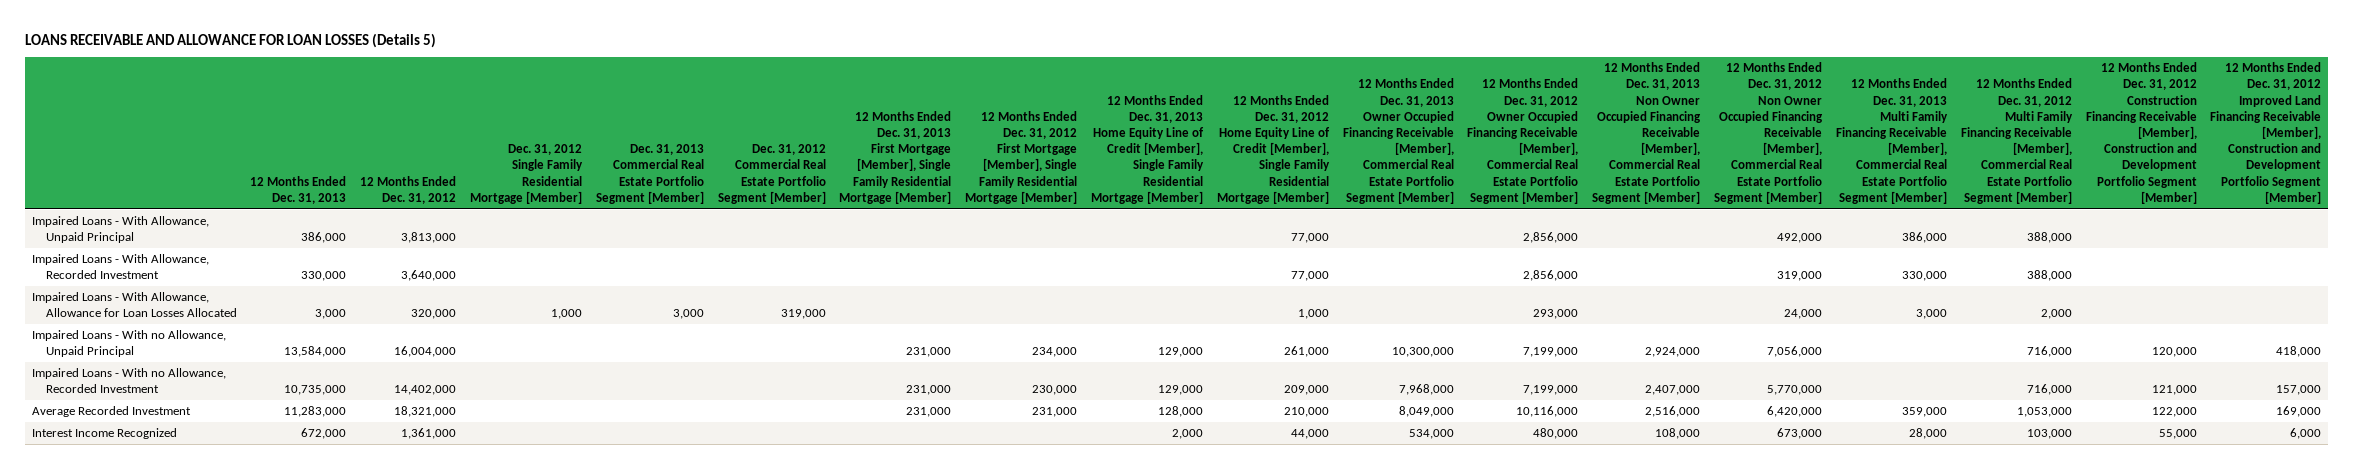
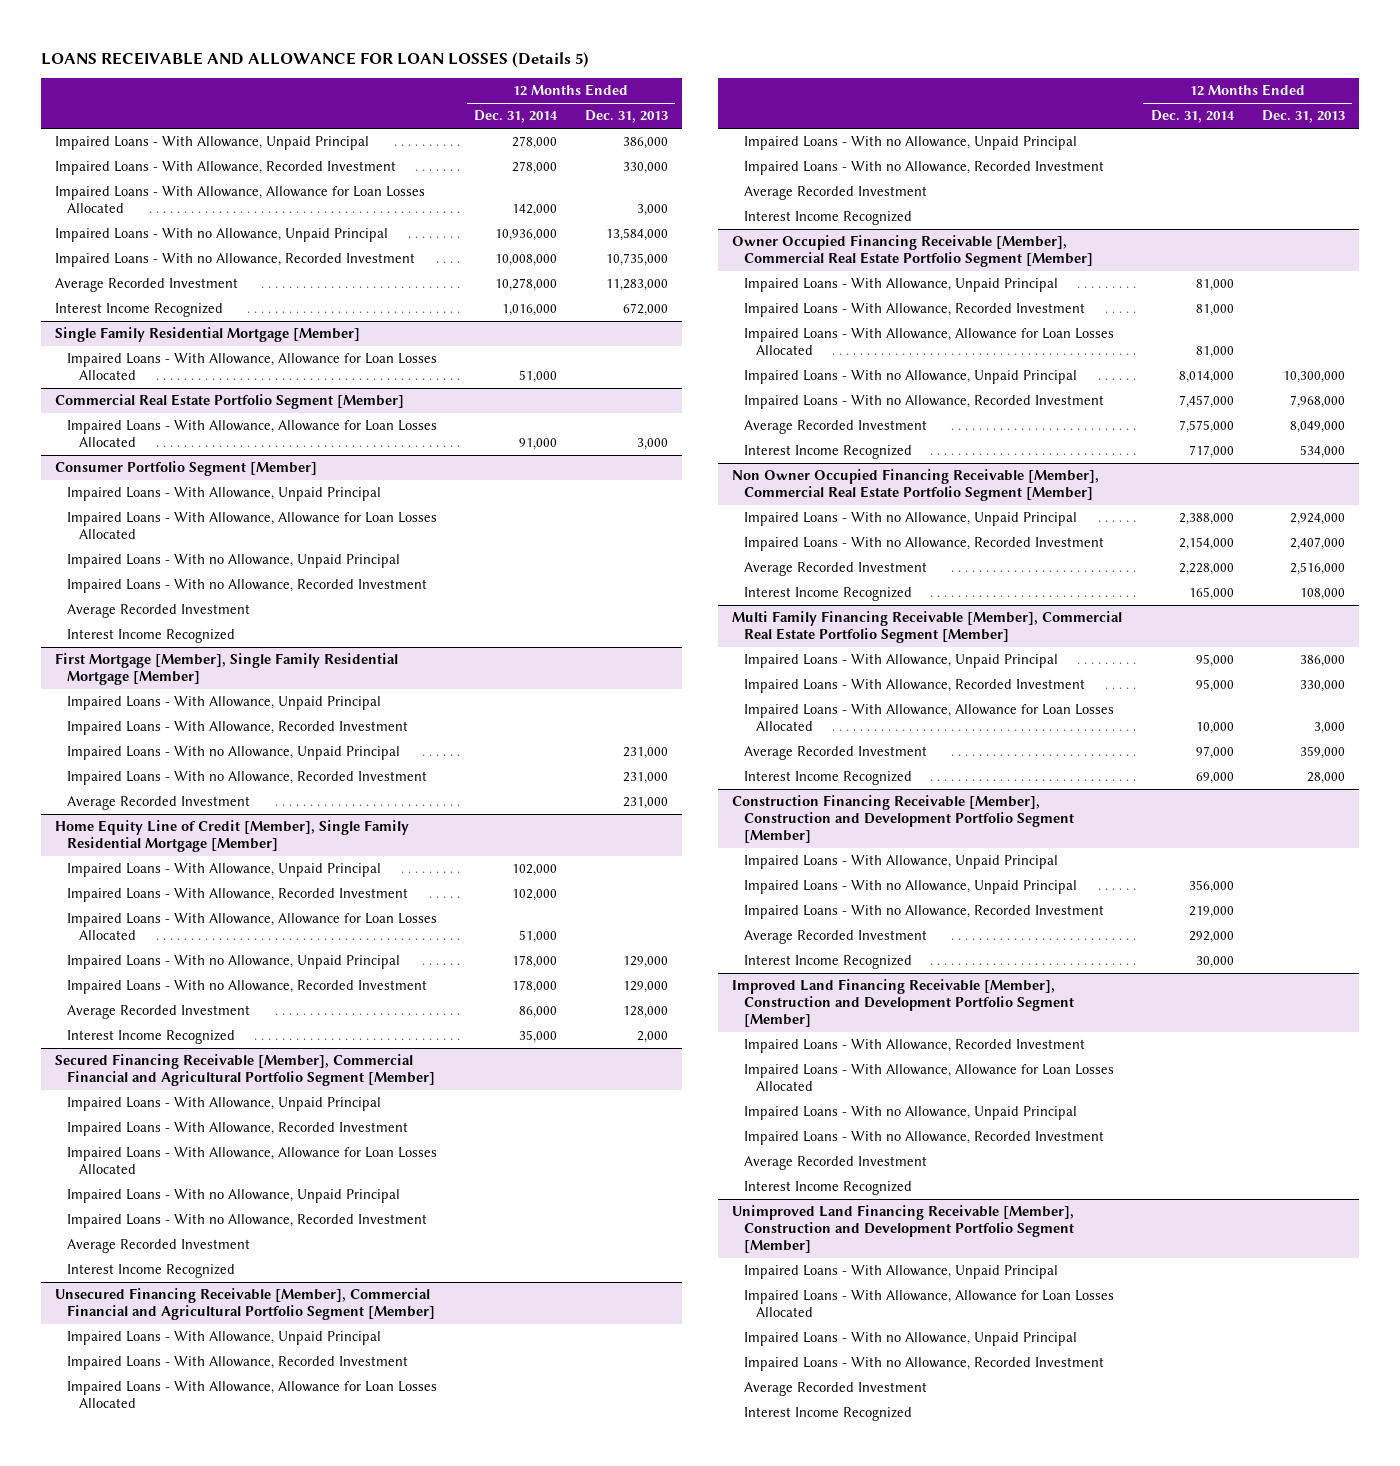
- | 12 Months Ended Dec. 31, 2013 | 12 Months Ended Dec. 31, 2012 | Dec. 31, 2012 Single Family Residential Mortgage [Member] | Dec. 31, 2013 Commercial Real Estate Portfolio Segment [Member] | Dec. 31, 2012 Commercial Real Estate Portfolio Segment [Member] | 12 Months Ended Dec. 31, 2013 First Mortgage [Member], Single Family Residential Mortgage [Member] | 12 Months Ended Dec. 31, 2012 First Mortgage [Member], Single Family Residential Mortgage [Member] | 12 Months Ended Dec. 31, 2013 Home Equity Line of Credit [Member], Single Family Residential Mortgage [Member] | 12 Months Ended Dec. 31, 2012 Home Equity Line of Credit [Member], Single Family Residential Mortgage [Member] | 12 Months Ended Dec. 31, 2013 Owner Occupied Financing Receivable [Member], Commercial Real Estate Portfolio Segment [Member] | 12 Months Ended Dec. 31, 2012 Owner Occupied Financing Receivable [Member], Commercial Real Estate Portfolio Segment [Member] | 12 Months Ended Dec. 31, 2013 Non Owner Occupied Financing Receivable [Member], Commercial Real Estate Portfolio Segment [Member] | 12 Months Ended Dec. 31, 2012 Non Owner Occupied Financing Receivable [Member], Commercial Real Estate Portfolio Segment [Member] | 12 Months Ended Dec. 31, 2013 Multi Family Financing Receivable [Member], Commercial Real Estate Portfolio Segment [Member] | 12 Months Ended Dec. 31, 2012 Multi Family Financing Receivable [Member], Commercial Real Estate Portfolio Segment [Member] | 12 Months Ended Dec. 31, 2012 Construction Financing Receivable [Member], Construction and Development Portfolio Segment [Member] | 12 Months Ended Dec. 31, 2012 Improved Land Financing Receivable [Member], Construction and Development Portfolio Segment [Member]
+ | 12 Months Ended Dec. 31, 2014 | 12 Months Ended Dec. 31, 2013
+ Single Family Residential Mortgage [Member]
+ Impaired Loans - With Allowance, Allowance for Loan Losses Allocated | 51,000 |
+ Commercial Real Estate Portfolio Segment [Member]
+ Impaired Loans - With Allowance, Allowance for Loan Losses Allocated | 91,000 | 3,000
+ Consumer Portfolio Segment [Member]
+ Impaired Loans - With Allowance, Unpaid Principal
+ Impaired Loans - With Allowance, Allowance for Loan Losses Allocated
+ Impaired Loans - With no Allowance, Unpaid Principal
+ Impaired Loans - With no Allowance, Recorded Investment
+ Average Recorded Investment
+ Interest Income Recognized
+ First Mortgage [Member], Single Family Residential Mortgage [Member]
+ Impaired Loans - With Allowance, Unpaid Principal
+ Impaired Loans - With Allowance, Recorded Investment
+ Impaired Loans - With no Allowance, Unpaid Principal | | 231,000
+ Impaired Loans - With no Allowance, Recorded Investment | | 231,000
+ Average Recorded Investment | | 231,000
+ Home Equity Line of Credit [Member], Single Family Residential Mortgage [Member]
+ Impaired Loans - With Allowance, Unpaid Principal | 102,000 |
+ Impaired Loans - With Allowance, Recorded Investment | 102,000 |
+ Impaired Loans - With Allowance, Allowance for Loan Losses Allocated | 51,000 |
+ Impaired Loans - With no Allowance, Unpaid Principal | 178,000 | 129,000
+ Impaired Loans - With no Allowance, Recorded Investment | 178,000 | 129,000
+ Average Recorded Investment | 86,000 | 128,000
+ Interest Income Recognized | 35,000 | 2,000
+ Secured Financing Receivable [Member], Commercial Financial and Agricultural Portfolio Segment [Member]
+ Impaired Loans - With Allowance, Unpaid Principal
+ Impaired Loans - With Allowance, Recorded Investment
+ Impaired Loans - With Allowance, Allowance for Loan Losses Allocated
+ Impaired Loans - With no Allowance, Unpaid Principal
+ Impaired Loans - With no Allowance, Recorded Investment
+ Average Recorded Investment
+ Interest Income Recognized
+ Unsecured Financing Receivable [Member], Commercial Financial and Agricultural Portfolio Segment [Member]
+ Impaired Loans - With Allowance, Unpaid Principal
+ Impaired Loans - With Allowance, Recorded Investment
+ Impaired Loans - With Allowance, Allowance for Loan Losses Allocated
+ Impaired Loans - With no Allowance, Unpaid Principal
+ Impaired Loans - With no Allowance, Recorded Investment
+ Average Recorded Investment
+ Interest Income Recognized
+ Owner Occupied Financing Receivable [Member], Commercial Real Estate Portfolio Segment [Member]
+ Impaired Loans - With Allowance, Unpaid Principal | 81,000 |
+ Impaired Loans - With Allowance, Recorded Investment | 81,000 |
+ Impaired Loans - With Allowance, Allowance for Loan Losses Allocated | 81,000 |
+ Impaired Loans - With no Allowance, Unpaid Principal | 8,014,000 | 10,300,000
+ Impaired Loans - With no Allowance, Recorded Investment | 7,457,000 | 7,968,000
+ Average Recorded Investment | 7,575,000 | 8,049,000
+ Interest Income Recognized | 717,000 | 534,000
+ Non Owner Occupied Financing Receivable [Member], Commercial Real Estate Portfolio Segment [Member]
+ Impaired Loans - With no Allowance, Unpaid Principal | 2,388,000 | 2,924,000
+ Impaired Loans - With no Allowance, Recorded Investment | 2,154,000 | 2,407,000
+ Average Recorded Investment | 2,228,000 | 2,516,000
+ Interest Income Recognized | 165,000 | 108,000
+ Multi Family Financing Receivable [Member], Commercial Real Estate Portfolio Segment [Member]
+ Impaired Loans - With Allowance, Unpaid Principal | 95,000 | 386,000
+ Impaired Loans - With Allowance, Recorded Investment | 95,000 | 330,000
+ Impaired Loans - With Allowance, Allowance for Loan Losses Allocated | 10,000 | 3,000
+ Average Recorded Investment | 97,000 | 359,000
+ Interest Income Recognized | 69,000 | 28,000
+ Construction Financing Receivable [Member], Construction and Development Portfolio Segment [Member]
+ Impaired Loans - With Allowance, Unpaid Principal
+ Impaired Loans - With no Allowance, Unpaid Principal | 356,000 |
+ Impaired Loans - With no Allowance, Recorded Investment | 219,000 |
+ Average Recorded Investment | 292,000 |
+ Interest Income Recognized | 30,000 |
+ Improved Land Financing Receivable [Member], Construction and Development Portfolio Segment [Member]
+ Impaired Loans - With Allowance, Recorded Investment
+ Impaired Loans - With Allowance, Allowance for Loan Losses Allocated
+ Impaired Loans - With no Allowance, Unpaid Principal
+ Impaired Loans - With no Allowance, Recorded Investment
+ Average Recorded Investment
+ Interest Income Recognized
+ Unimproved Land Financing Receivable [Member], Construction and Development Portfolio Segment [Member]
+ Impaired Loans - With Allowance, Unpaid Principal
+ Impaired Loans - With Allowance, Allowance for Loan Losses Allocated
+ Impaired Loans - With no Allowance, Unpaid Principal
+ Impaired Loans - With no Allowance, Recorded Investment
+ Average Recorded Investment
+ Interest Income Recognized

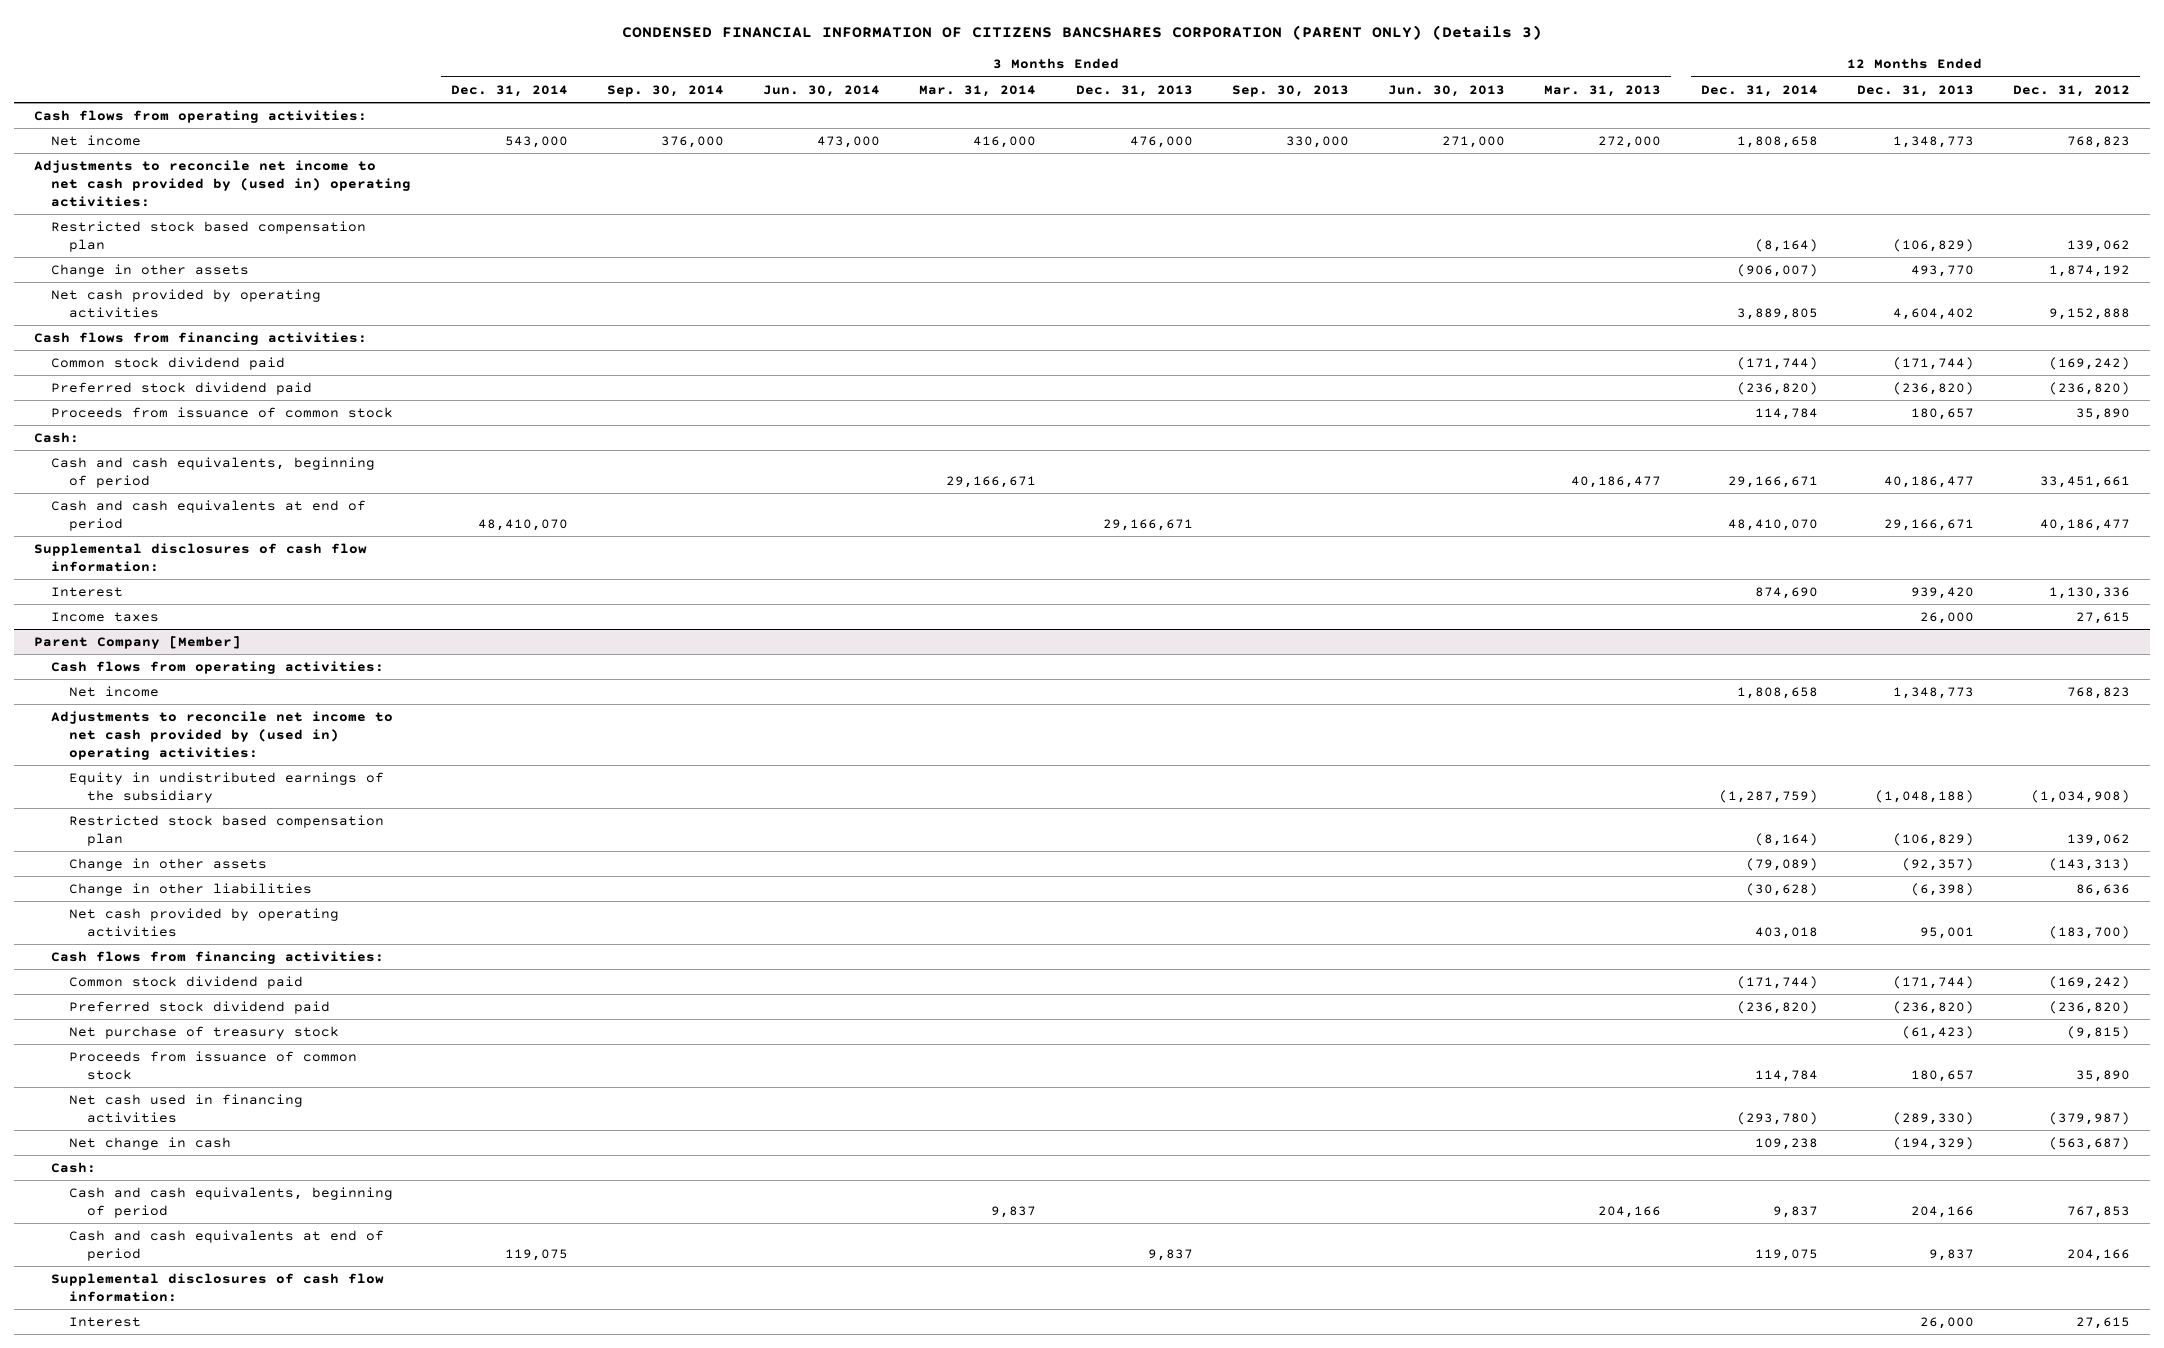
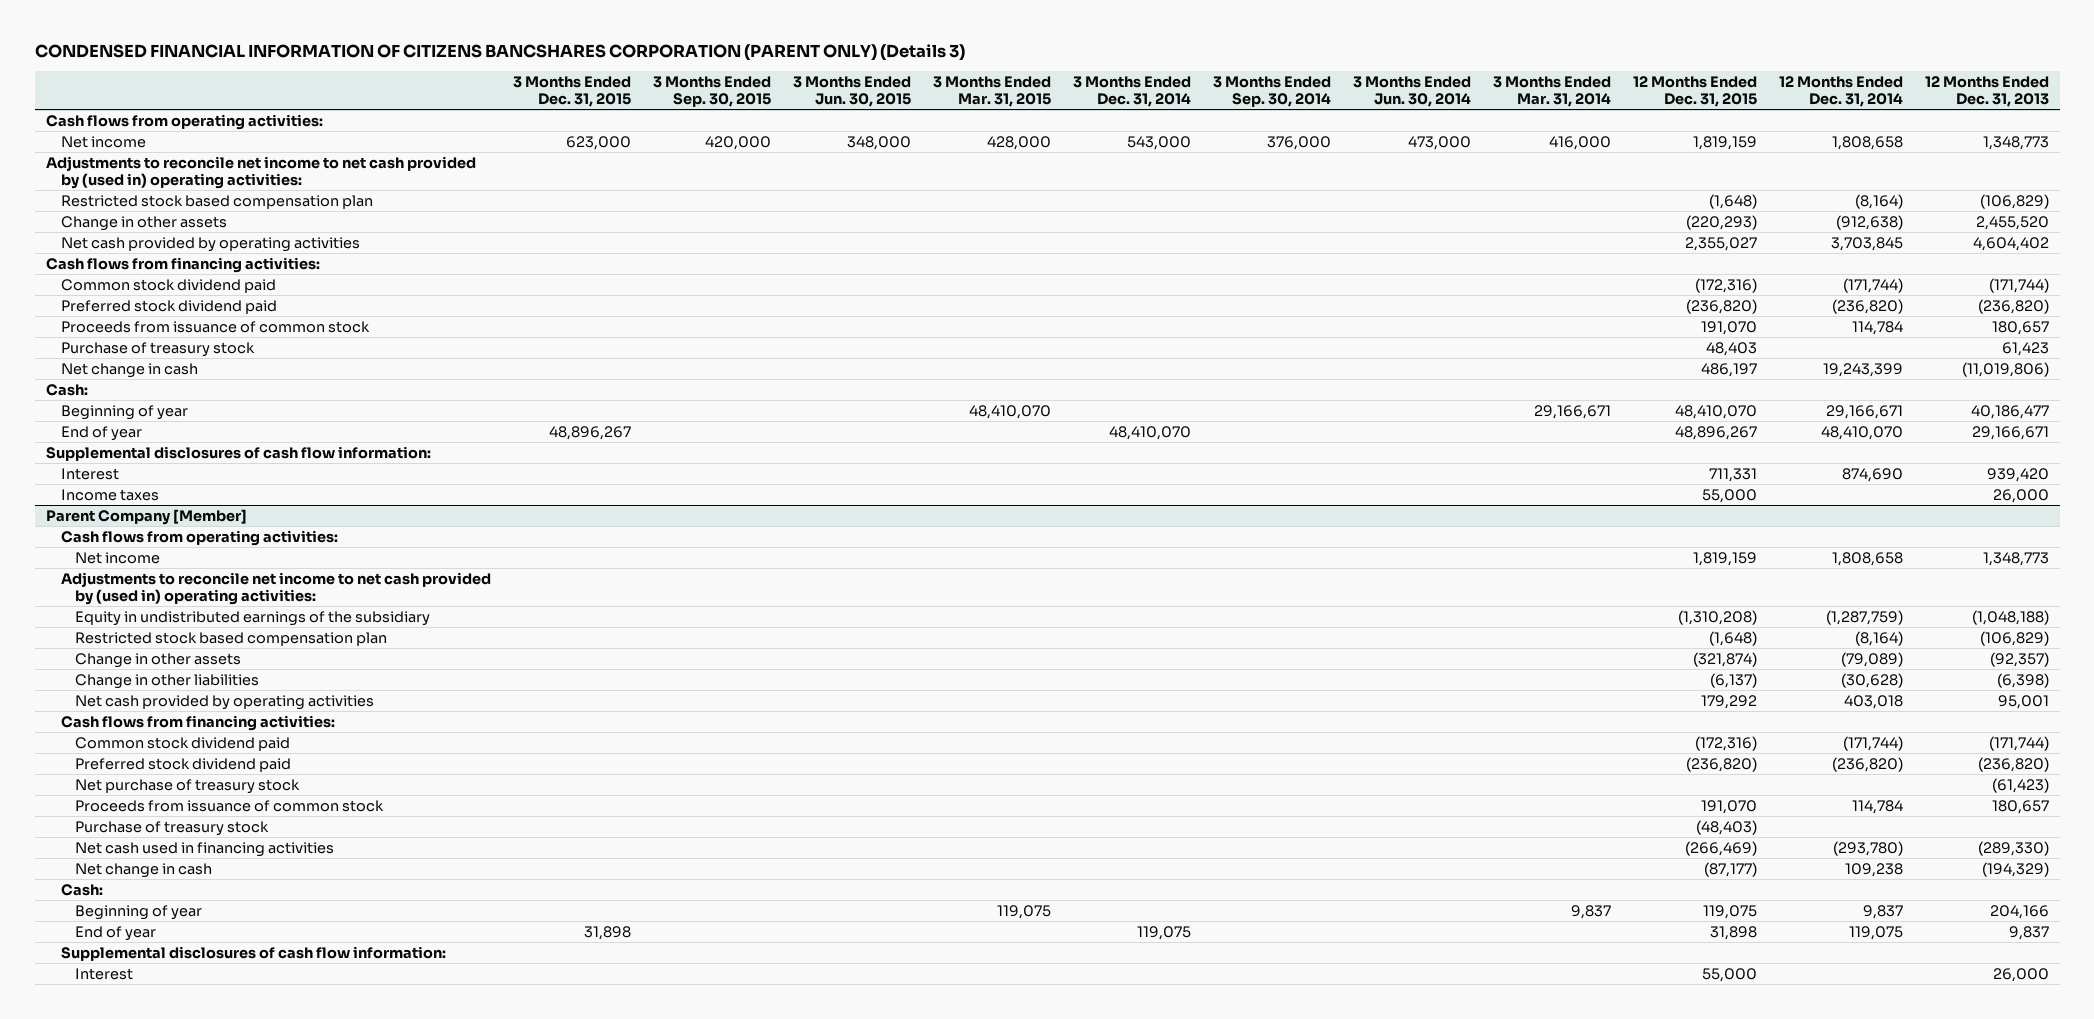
- | 3 Months Ended Dec. 31, 2014 | 3 Months Ended Sep. 30, 2014 | 3 Months Ended Jun. 30, 2014 | 3 Months Ended Mar. 31, 2014 | 3 Months Ended Dec. 31, 2013 | 3 Months Ended Sep. 30, 2013 | 3 Months Ended Jun. 30, 2013 | 3 Months Ended Mar. 31, 2013 | 12 Months Ended Dec. 31, 2014 | 12 Months Ended Dec. 31, 2013 | 12 Months Ended Dec. 31, 2012
+ | 3 Months Ended Dec. 31, 2015 | 3 Months Ended Sep. 30, 2015 | 3 Months Ended Jun. 30, 2015 | 3 Months Ended Mar. 31, 2015 | 3 Months Ended Dec. 31, 2014 | 3 Months Ended Sep. 30, 2014 | 3 Months Ended Jun. 30, 2014 | 3 Months Ended Mar. 31, 2014 | 12 Months Ended Dec. 31, 2015 | 12 Months Ended Dec. 31, 2014 | 12 Months Ended Dec. 31, 2013
- Change in other assets | | | | | | | | | (906,007) | 493,770 | 1,874,192
- Net cash provided by operating activities | | | | | | | | | 3,889,805 | 4,604,402 | 9,152,888
+ Change in other assets | | | | | | | | | (220,293) | (912,638) | 2,455,520
+ Net cash provided by operating activities | | | | | | | | | 2,355,027 | 3,703,845 | 4,604,402
+ Purchase of treasury stock | | | | | | | | | 48,403 | | 61,423
+ Net change in cash | | | | | | | | | 486,197 | 19,243,399 | (11,019,806)
- Cash and cash equivalents, beginning of period | | | | 29,166,671 | | | | 40,186,477 | 29,166,671 | 40,186,477 | 33,451,661
- Cash and cash equivalents at end of period | 48,410,070 | | | | 29,166,671 | | | | 48,410,070 | 29,166,671 | 40,186,477
+ Beginning of year | | | | 48,410,070 | | | | 29,166,671 | 48,410,070 | 29,166,671 | 40,186,477
+ End of year | 48,896,267 | | | | 48,410,070 | | | | 48,896,267 | 48,410,070 | 29,166,671
@ Parent Company [Member]
+ Purchase of treasury stock | | | | | | | | | (48,403) | |
- Cash and cash equivalents, beginning of period | | | | 9,837 | | | | 204,166 | 9,837 | 204,166 | 767,853
- Cash and cash equivalents at end of period | 119,075 | | | | 9,837 | | | | 119,075 | 9,837 | 204,166
+ Beginning of year | | | | 119,075 | | | | 9,837 | 119,075 | 9,837 | 204,166
+ End of year | 31,898 | | | | 119,075 | | | | 31,898 | 119,075 | 9,837

